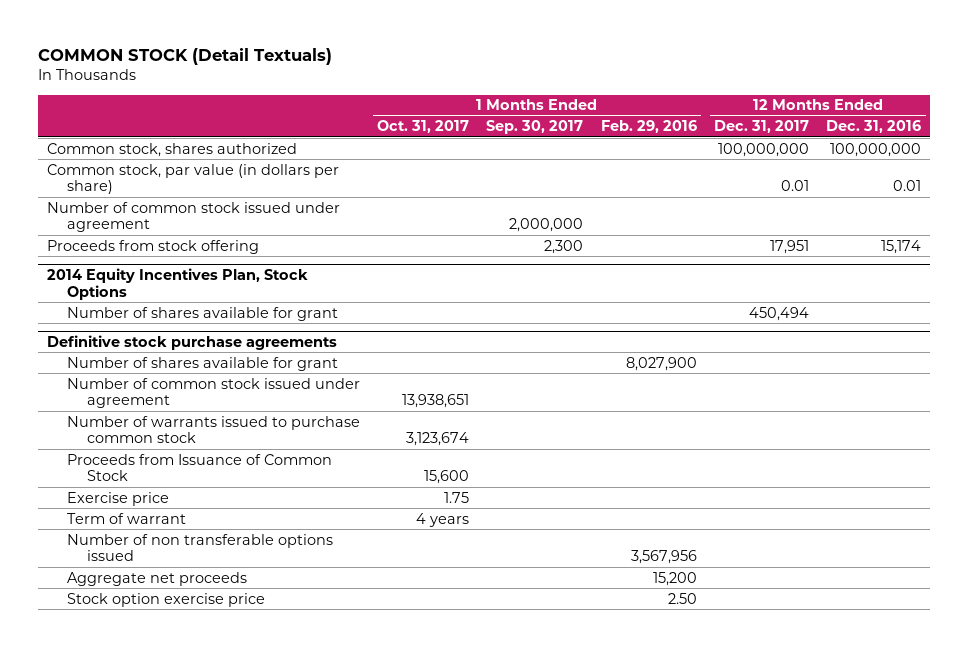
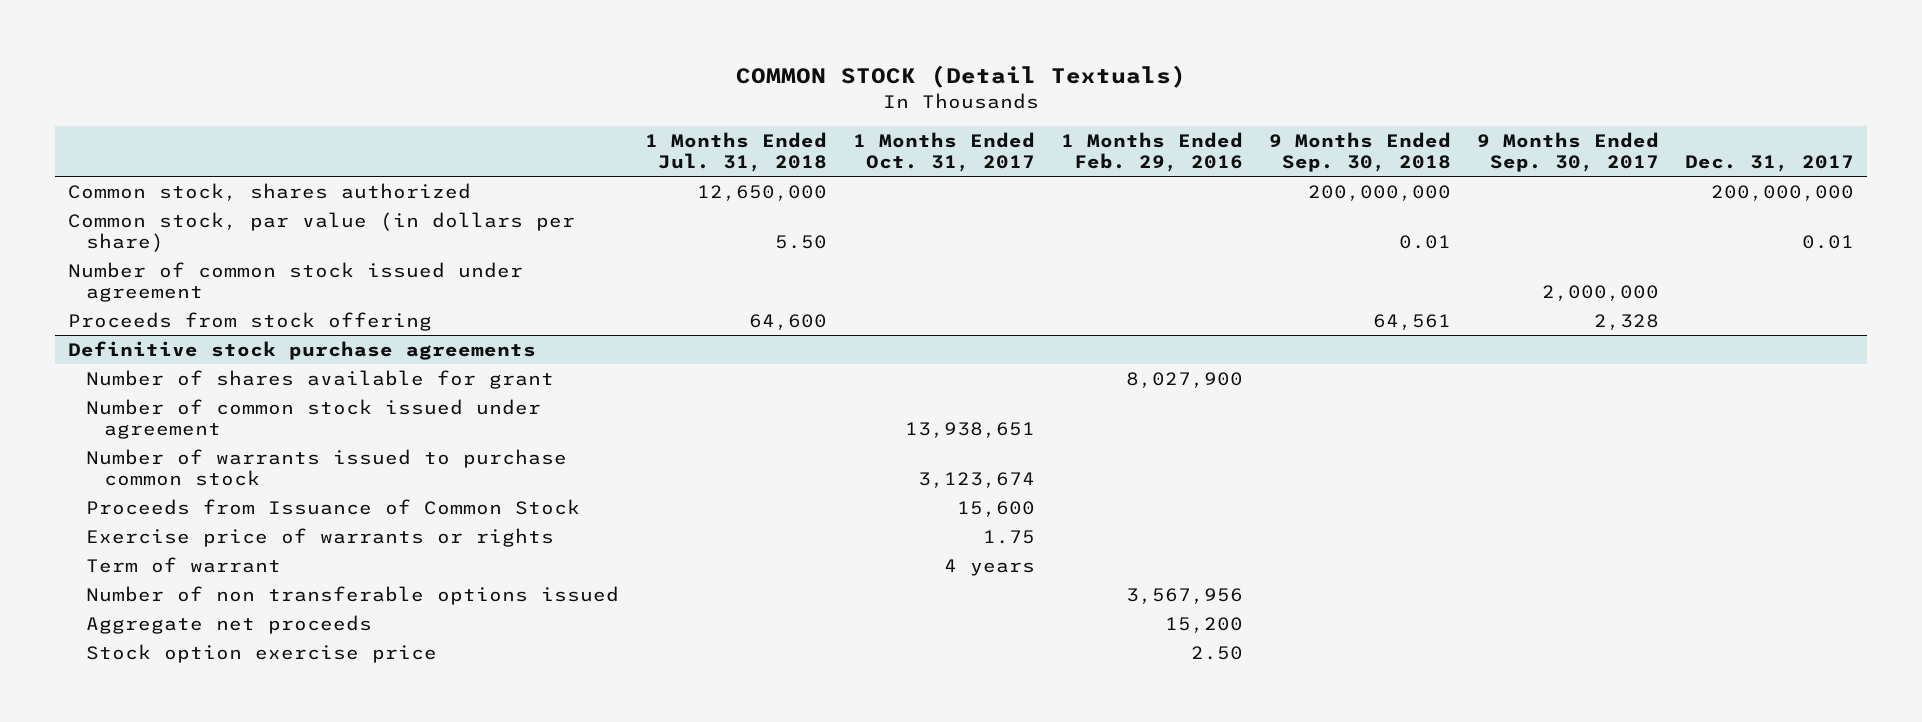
- | 1 Months Ended Oct. 31, 2017 | 1 Months Ended Sep. 30, 2017 | 1 Months Ended Feb. 29, 2016 | 12 Months Ended Dec. 31, 2017 | 12 Months Ended Dec. 31, 2016
+ | 1 Months Ended Jul. 31, 2018 | 1 Months Ended Oct. 31, 2017 | 1 Months Ended Feb. 29, 2016 | 9 Months Ended Sep. 30, 2018 | 9 Months Ended Sep. 30, 2017 | Dec. 31, 2017
- 2014 Equity Incentives Plan, Stock Options
- Number of shares available for grant | | | | 450,494 |
@ Definitive stock purchase agreements
- Exercise price | 1.75 | | | |
+ Exercise price of warrants or rights | | 1.75 | | | |

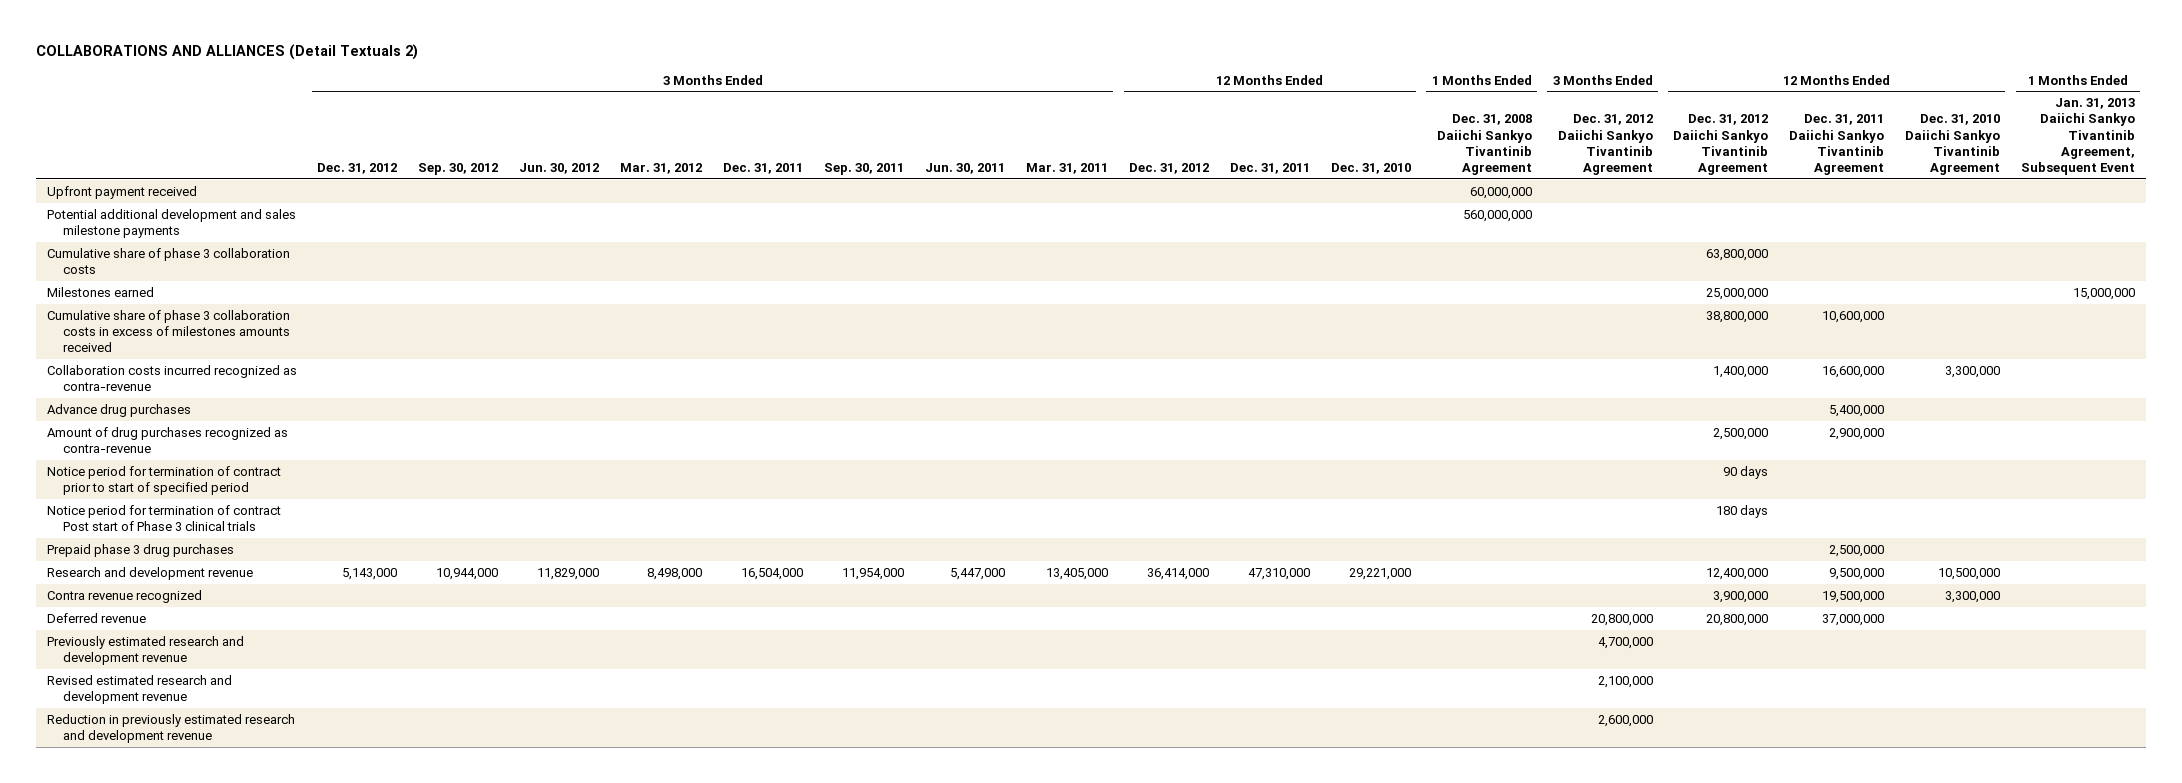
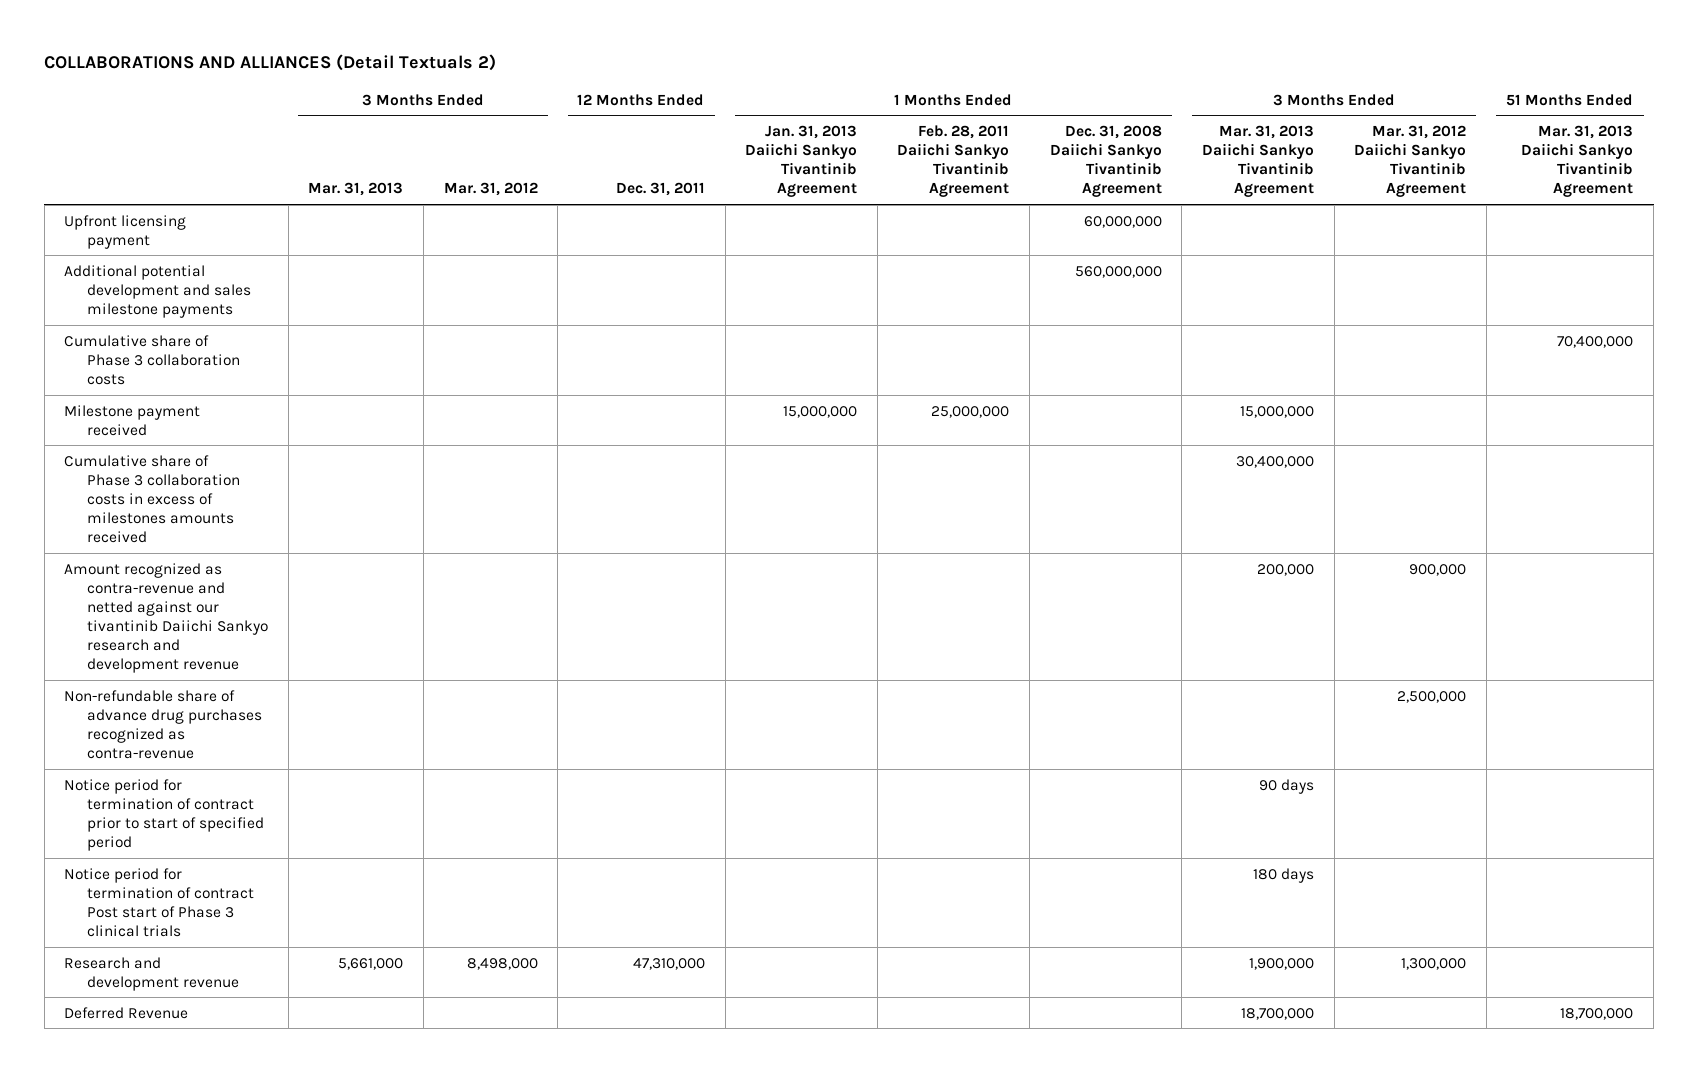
- | 3 Months Ended Dec. 31, 2012 | 3 Months Ended Sep. 30, 2012 | 3 Months Ended Jun. 30, 2012 | 3 Months Ended Mar. 31, 2012 | 3 Months Ended Dec. 31, 2011 | 3 Months Ended Sep. 30, 2011 | 3 Months Ended Jun. 30, 2011 | 3 Months Ended Mar. 31, 2011 | 12 Months Ended Dec. 31, 2012 | 12 Months Ended Dec. 31, 2011 | 12 Months Ended Dec. 31, 2010 | 1 Months Ended Dec. 31, 2008 Daiichi Sankyo Tivantinib Agreement | 3 Months Ended Dec. 31, 2012 Daiichi Sankyo Tivantinib Agreement | 12 Months Ended Dec. 31, 2012 Daiichi Sankyo Tivantinib Agreement | 12 Months Ended Dec. 31, 2011 Daiichi Sankyo Tivantinib Agreement | 12 Months Ended Dec. 31, 2010 Daiichi Sankyo Tivantinib Agreement | 1 Months Ended Jan. 31, 2013 Daiichi Sankyo Tivantinib Agreement, Subsequent Event
+ | 3 Months Ended Mar. 31, 2013 | 3 Months Ended Mar. 31, 2012 | 12 Months Ended Dec. 31, 2011 | 1 Months Ended Jan. 31, 2013 Daiichi Sankyo Tivantinib Agreement | 1 Months Ended Feb. 28, 2011 Daiichi Sankyo Tivantinib Agreement | 1 Months Ended Dec. 31, 2008 Daiichi Sankyo Tivantinib Agreement | 3 Months Ended Mar. 31, 2013 Daiichi Sankyo Tivantinib Agreement | 3 Months Ended Mar. 31, 2012 Daiichi Sankyo Tivantinib Agreement | 51 Months Ended Mar. 31, 2013 Daiichi Sankyo Tivantinib Agreement
- Upfront payment received | | | | | | | | | | | | 60,000,000 | | | | |
- Potential additional development and sales milestone payments | | | | | | | | | | | | 560,000,000 | | | | |
- Cumulative share of phase 3 collaboration costs | | | | | | | | | | | | | | 63,800,000 | | |
- Milestones earned | | | | | | | | | | | | | | 25,000,000 | | | 15,000,000
- Cumulative share of phase 3 collaboration costs in excess of milestones amounts received | | | | | | | | | | | | | | 38,800,000 | 10,600,000 | |
- Collaboration costs incurred recognized as contra-revenue | | | | | | | | | | | | | | 1,400,000 | 16,600,000 | 3,300,000 |
- Advance drug purchases | | | | | | | | | | | | | | | 5,400,000 | |
- Amount of drug purchases recognized as contra-revenue | | | | | | | | | | | | | | 2,500,000 | 2,900,000 | |
+ Upfront licensing payment | | | | | | 60,000,000 | | |
+ Additional potential development and sales milestone payments | | | | | | 560,000,000 | | |
+ Cumulative share of Phase 3 collaboration costs | | | | | | | | | 70,400,000
+ Milestone payment received | | | | 15,000,000 | 25,000,000 | | 15,000,000 | |
+ Cumulative share of Phase 3 collaboration costs in excess of milestones amounts received | | | | | | | 30,400,000 | |
+ Amount recognized as contra-revenue and netted against our tivantinib Daiichi Sankyo research and development revenue | | | | | | | 200,000 | 900,000 |
+ Non-refundable share of advance drug purchases recognized as contra-revenue | | | | | | | | 2,500,000 |
- Prepaid phase 3 drug purchases | | | | | | | | | | | | | | | 2,500,000 | |
- Contra revenue recognized | | | | | | | | | | | | | | 3,900,000 | 19,500,000 | 3,300,000 |
- Deferred revenue | | | | | | | | | | | | | 20,800,000 | 20,800,000 | 37,000,000 | |
- Previously estimated research and development revenue | | | | | | | | | | | | | 4,700,000 | | | |
- Revised estimated research and development revenue | | | | | | | | | | | | | 2,100,000 | | | |
- Reduction in previously estimated research and development revenue | | | | | | | | | | | | | 2,600,000 | | | |
+ Deferred Revenue | | | | | | | 18,700,000 | | 18,700,000

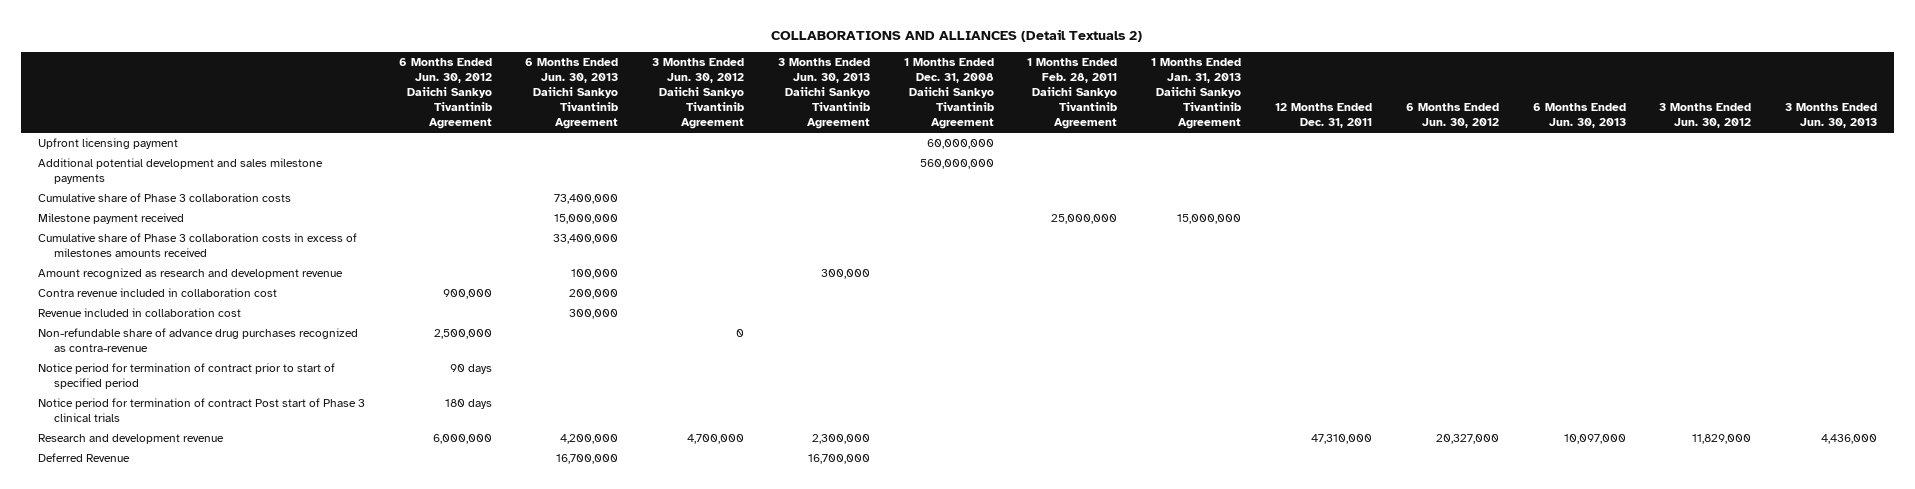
- | 3 Months Ended Mar. 31, 2013 | 3 Months Ended Mar. 31, 2012 | 12 Months Ended Dec. 31, 2011 | 1 Months Ended Jan. 31, 2013 Daiichi Sankyo Tivantinib Agreement | 1 Months Ended Feb. 28, 2011 Daiichi Sankyo Tivantinib Agreement | 1 Months Ended Dec. 31, 2008 Daiichi Sankyo Tivantinib Agreement | 3 Months Ended Mar. 31, 2013 Daiichi Sankyo Tivantinib Agreement | 3 Months Ended Mar. 31, 2012 Daiichi Sankyo Tivantinib Agreement | 51 Months Ended Mar. 31, 2013 Daiichi Sankyo Tivantinib Agreement
+ | 6 Months Ended Jun. 30, 2012 Daiichi Sankyo Tivantinib Agreement | 6 Months Ended Jun. 30, 2013 Daiichi Sankyo Tivantinib Agreement | 3 Months Ended Jun. 30, 2012 Daiichi Sankyo Tivantinib Agreement | 3 Months Ended Jun. 30, 2013 Daiichi Sankyo Tivantinib Agreement | 1 Months Ended Dec. 31, 2008 Daiichi Sankyo Tivantinib Agreement | 1 Months Ended Feb. 28, 2011 Daiichi Sankyo Tivantinib Agreement | 1 Months Ended Jan. 31, 2013 Daiichi Sankyo Tivantinib Agreement | 12 Months Ended Dec. 31, 2011 | 6 Months Ended Jun. 30, 2012 | 6 Months Ended Jun. 30, 2013 | 3 Months Ended Jun. 30, 2012 | 3 Months Ended Jun. 30, 2013
- Amount recognized as contra-revenue and netted against our tivantinib Daiichi Sankyo research and development revenue | | | | | | | 200,000 | 900,000 |
+ Amount recognized as research and development revenue | | 100,000 | | 300,000 | | | | | | | |
+ Contra revenue included in collaboration cost | 900,000 | 200,000 | | | | | | | | | |
+ Revenue included in collaboration cost | | 300,000 | | | | | | | | | |

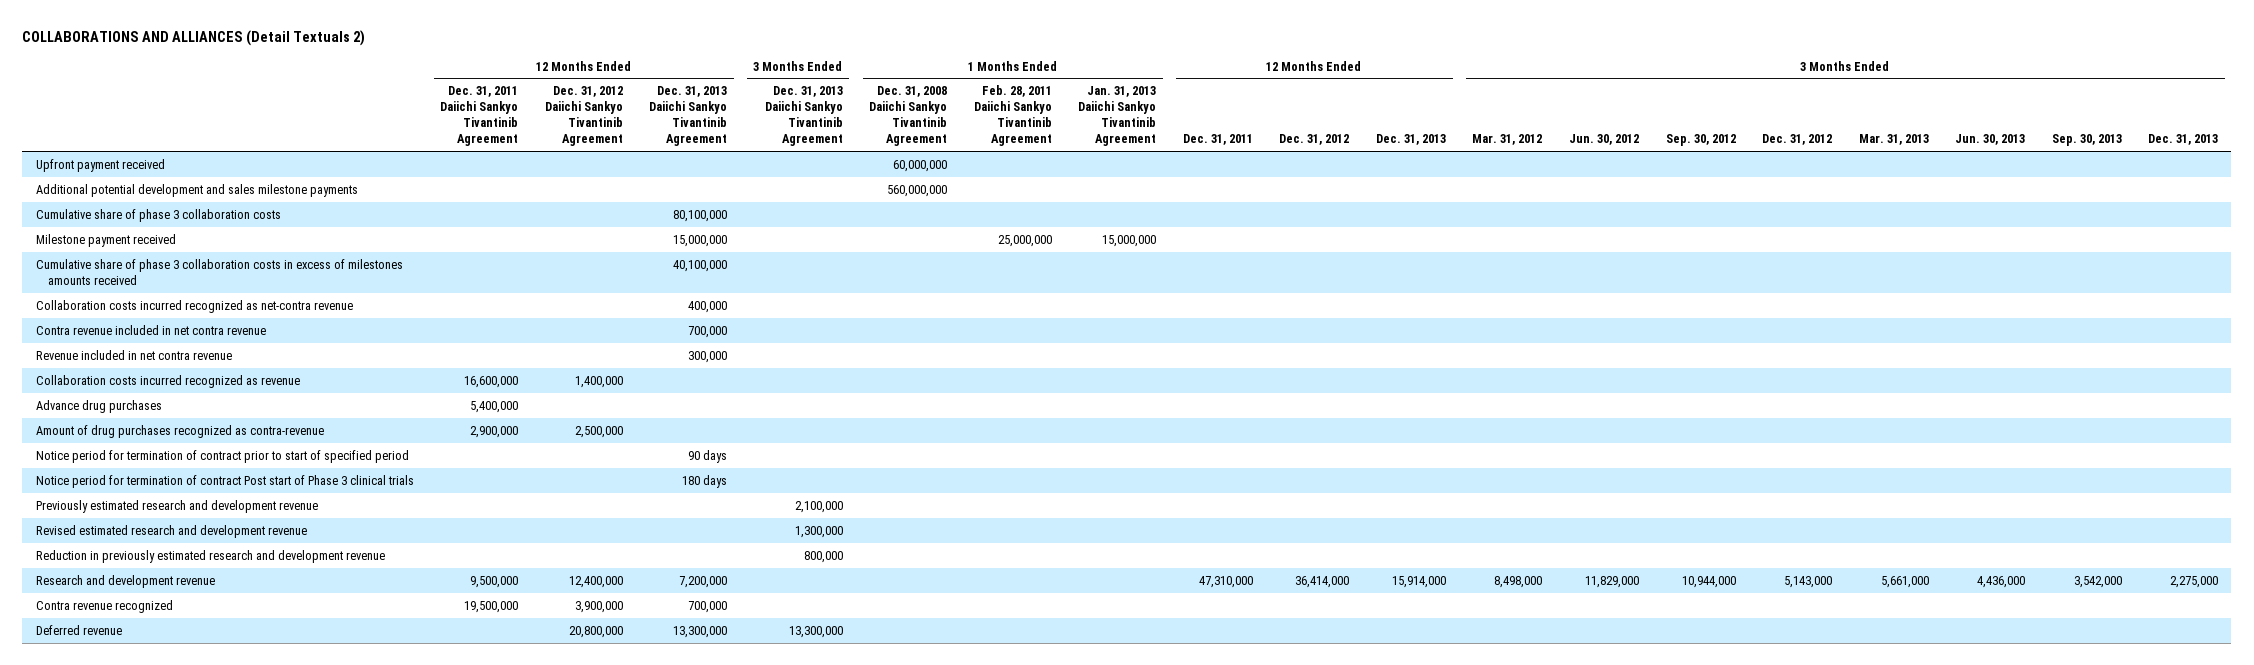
- | 6 Months Ended Jun. 30, 2012 Daiichi Sankyo Tivantinib Agreement | 6 Months Ended Jun. 30, 2013 Daiichi Sankyo Tivantinib Agreement | 3 Months Ended Jun. 30, 2012 Daiichi Sankyo Tivantinib Agreement | 3 Months Ended Jun. 30, 2013 Daiichi Sankyo Tivantinib Agreement | 1 Months Ended Dec. 31, 2008 Daiichi Sankyo Tivantinib Agreement | 1 Months Ended Feb. 28, 2011 Daiichi Sankyo Tivantinib Agreement | 1 Months Ended Jan. 31, 2013 Daiichi Sankyo Tivantinib Agreement | 12 Months Ended Dec. 31, 2011 | 6 Months Ended Jun. 30, 2012 | 6 Months Ended Jun. 30, 2013 | 3 Months Ended Jun. 30, 2012 | 3 Months Ended Jun. 30, 2013
+ | 12 Months Ended Dec. 31, 2011 Daiichi Sankyo Tivantinib Agreement | 12 Months Ended Dec. 31, 2012 Daiichi Sankyo Tivantinib Agreement | 12 Months Ended Dec. 31, 2013 Daiichi Sankyo Tivantinib Agreement | 3 Months Ended Dec. 31, 2013 Daiichi Sankyo Tivantinib Agreement | 1 Months Ended Dec. 31, 2008 Daiichi Sankyo Tivantinib Agreement | 1 Months Ended Feb. 28, 2011 Daiichi Sankyo Tivantinib Agreement | 1 Months Ended Jan. 31, 2013 Daiichi Sankyo Tivantinib Agreement | 12 Months Ended Dec. 31, 2011 | 12 Months Ended Dec. 31, 2012 | 12 Months Ended Dec. 31, 2013 | 3 Months Ended Mar. 31, 2012 | 3 Months Ended Jun. 30, 2012 | 3 Months Ended Sep. 30, 2012 | 3 Months Ended Dec. 31, 2012 | 3 Months Ended Mar. 31, 2013 | 3 Months Ended Jun. 30, 2013 | 3 Months Ended Sep. 30, 2013 | 3 Months Ended Dec. 31, 2013
- Upfront licensing payment | | | | | 60,000,000 | | | | | | |
+ Upfront payment received | | | | | 60,000,000 | | | | | | | | | | | | |
- Cumulative share of Phase 3 collaboration costs | | 73,400,000 | | | | | | | | | |
+ Cumulative share of phase 3 collaboration costs | | | 80,100,000 | | | | | | | | | | | | | | |
- Cumulative share of Phase 3 collaboration costs in excess of milestones amounts received | | 33,400,000 | | | | | | | | | |
- Amount recognized as research and development revenue | | 100,000 | | 300,000 | | | | | | | |
- Contra revenue included in collaboration cost | 900,000 | 200,000 | | | | | | | | | |
- Revenue included in collaboration cost | | 300,000 | | | | | | | | | |
- Non-refundable share of advance drug purchases recognized as contra-revenue | 2,500,000 | | 0 | | | | | | | | |
+ Cumulative share of phase 3 collaboration costs in excess of milestones amounts received | | | 40,100,000 | | | | | | | | | | | | | | |
+ Collaboration costs incurred recognized as net-contra revenue | | | 400,000 | | | | | | | | | | | | | | |
+ Contra revenue included in net contra revenue | | | 700,000 | | | | | | | | | | | | | | |
+ Revenue included in net contra revenue | | | 300,000 | | | | | | | | | | | | | | |
+ Collaboration costs incurred recognized as revenue | 16,600,000 | 1,400,000 | | | | | | | | | | | | | | | |
+ Advance drug purchases | 5,400,000 | | | | | | | | | | | | | | | | |
+ Amount of drug purchases recognized as contra-revenue | 2,900,000 | 2,500,000 | | | | | | | | | | | | | | | |
+ Previously estimated research and development revenue | | | | 2,100,000 | | | | | | | | | | | | | |
+ Revised estimated research and development revenue | | | | 1,300,000 | | | | | | | | | | | | | |
+ Reduction in previously estimated research and development revenue | | | | 800,000 | | | | | | | | | | | | | |
- Deferred Revenue | | 16,700,000 | | 16,700,000 | | | | | | | |
+ Contra revenue recognized | 19,500,000 | 3,900,000 | 700,000 | | | | | | | | | | | | | | |
+ Deferred revenue | | 20,800,000 | 13,300,000 | 13,300,000 | | | | | | | | | | | | | |

